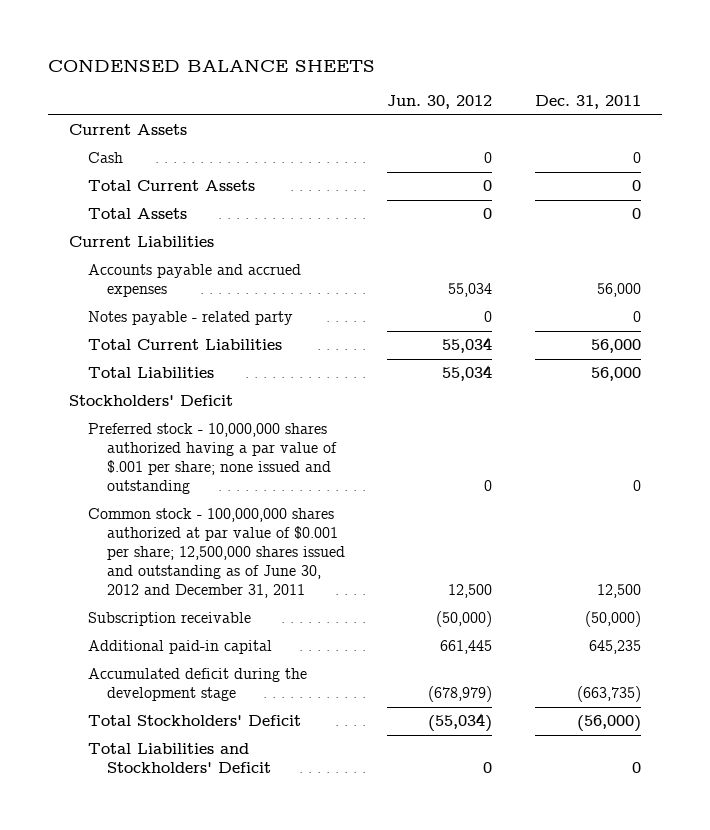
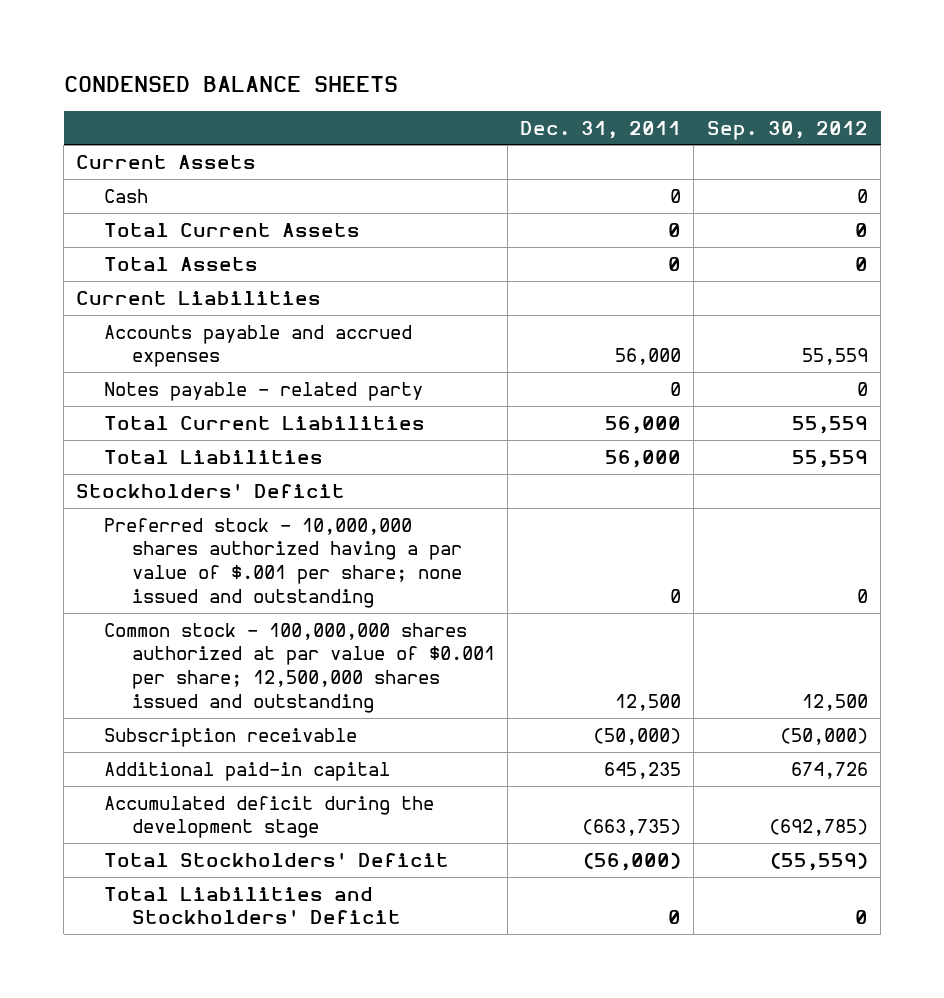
- | Jun. 30, 2012 | Dec. 31, 2011
+ | Dec. 31, 2011 | Sep. 30, 2012
- Common stock - 100,000,000 shares authorized at par value of $0.001 per share; 12,500,000 shares issued and outstanding as of June 30, 2012 and December 31, 2011 | 12,500 | 12,500
+ Common stock - 100,000,000 shares authorized at par value of $0.001 per share; 12,500,000 shares issued and outstanding | 12,500 | 12,500

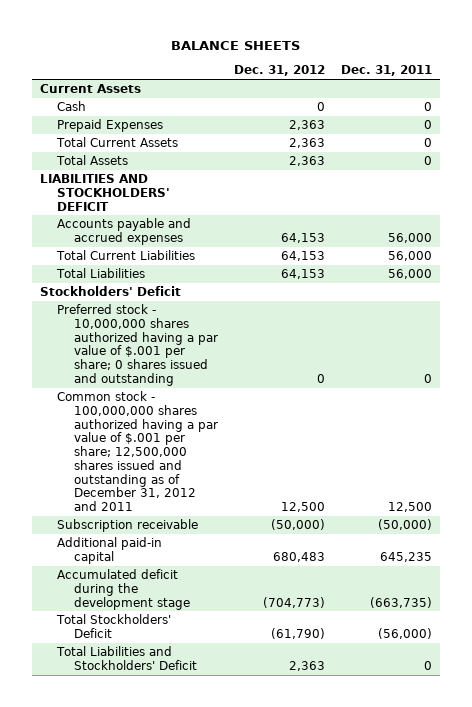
- CONDENSED BALANCE SHEETS
+ BALANCE SHEETS
- | Dec. 31, 2011 | Sep. 30, 2012
+ | Dec. 31, 2012 | Dec. 31, 2011
+ Prepaid Expenses | 2,363 | 0
- Current Liabilities
+ LIABILITIES AND STOCKHOLDERS' DEFICIT
- Notes payable - related party | 0 | 0
- Preferred stock - 10,000,000 shares authorized having a par value of $.001 per share; none issued and outstanding | 0 | 0
- Common stock - 100,000,000 shares authorized at par value of $0.001 per share; 12,500,000 shares issued and outstanding | 12,500 | 12,500
+ Preferred stock - 10,000,000 shares authorized having a par value of $.001 per share; 0 shares issued and outstanding | 0 | 0
+ Common stock - 100,000,000 shares authorized having a par value of $.001 per share; 12,500,000 shares issued and outstanding as of December 31, 2012 and 2011 | 12,500 | 12,500

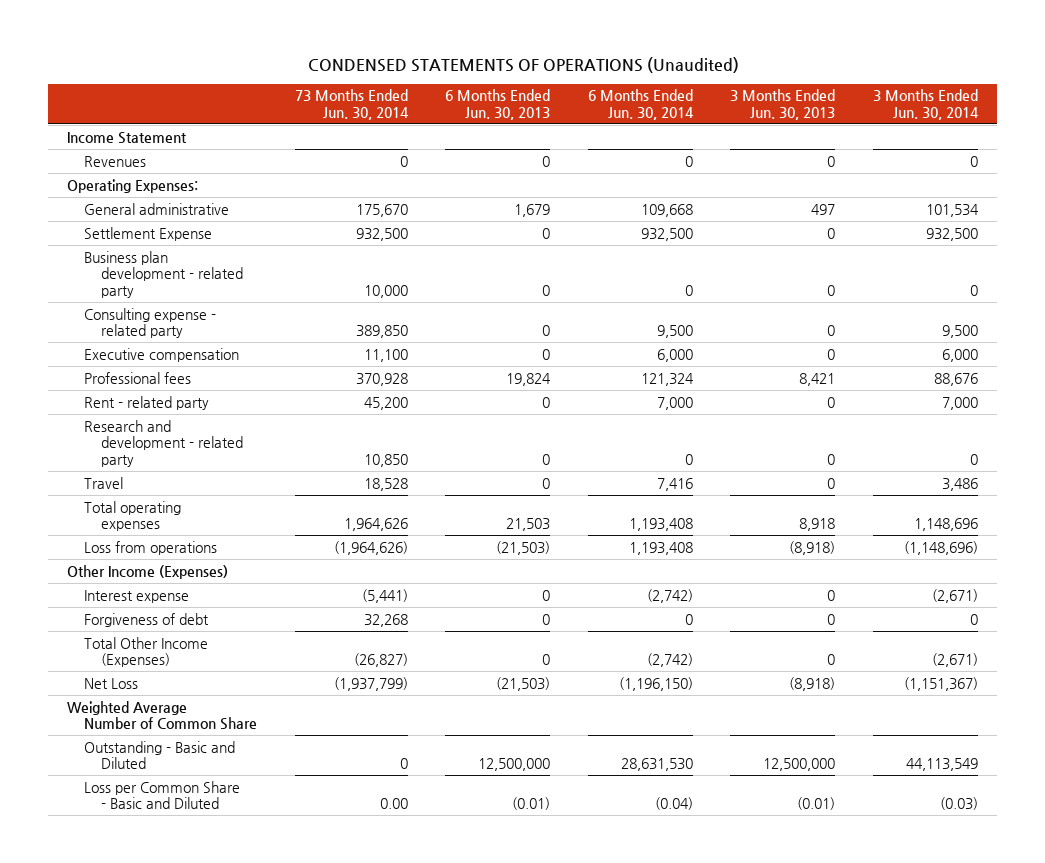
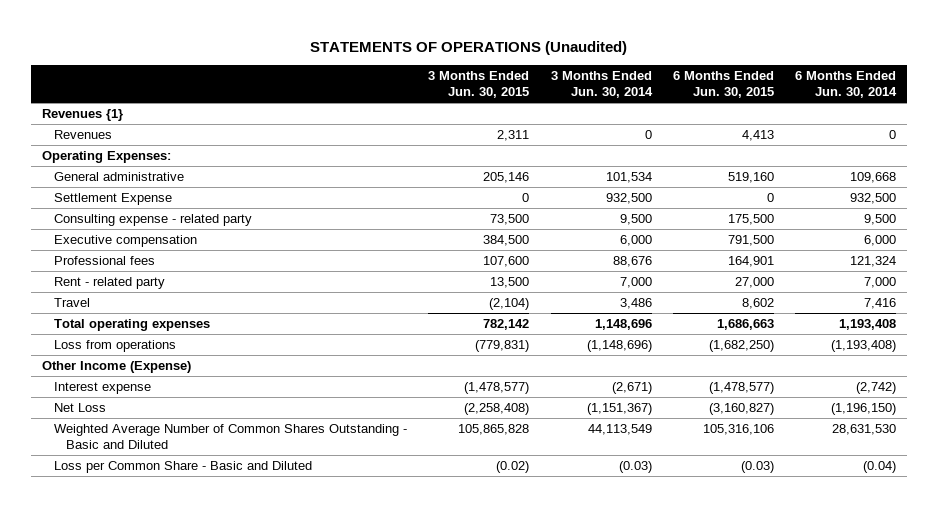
- CONDENSED STATEMENTS OF OPERATIONS (Unaudited)
+ STATEMENTS OF OPERATIONS (Unaudited)
- | 73 Months Ended Jun. 30, 2014 | 6 Months Ended Jun. 30, 2013 | 6 Months Ended Jun. 30, 2014 | 3 Months Ended Jun. 30, 2013 | 3 Months Ended Jun. 30, 2014
+ | 3 Months Ended Jun. 30, 2015 | 3 Months Ended Jun. 30, 2014 | 6 Months Ended Jun. 30, 2015 | 6 Months Ended Jun. 30, 2014
- Income Statement
+ Revenues {1}
- Business plan development - related party | 10,000 | 0 | 0 | 0 | 0
- Research and development - related party | 10,850 | 0 | 0 | 0 | 0
- Loss from operations | (1,964,626) | (21,503) | 1,193,408 | (8,918) | (1,148,696)
- Other Income (Expenses)
+ Loss from operations | (779,831) | (1,148,696) | (1,682,250) | (1,193,408)
+ Other Income (Expense)
- Forgiveness of debt | 32,268 | 0 | 0 | 0 | 0
- Total Other Income (Expenses) | (26,827) | 0 | (2,742) | 0 | (2,671)
- Weighted Average Number of Common Share
- Outstanding - Basic and Diluted | 0 | 12,500,000 | 28,631,530 | 12,500,000 | 44,113,549
+ Weighted Average Number of Common Shares Outstanding - Basic and Diluted | 105,865,828 | 44,113,549 | 105,316,106 | 28,631,530

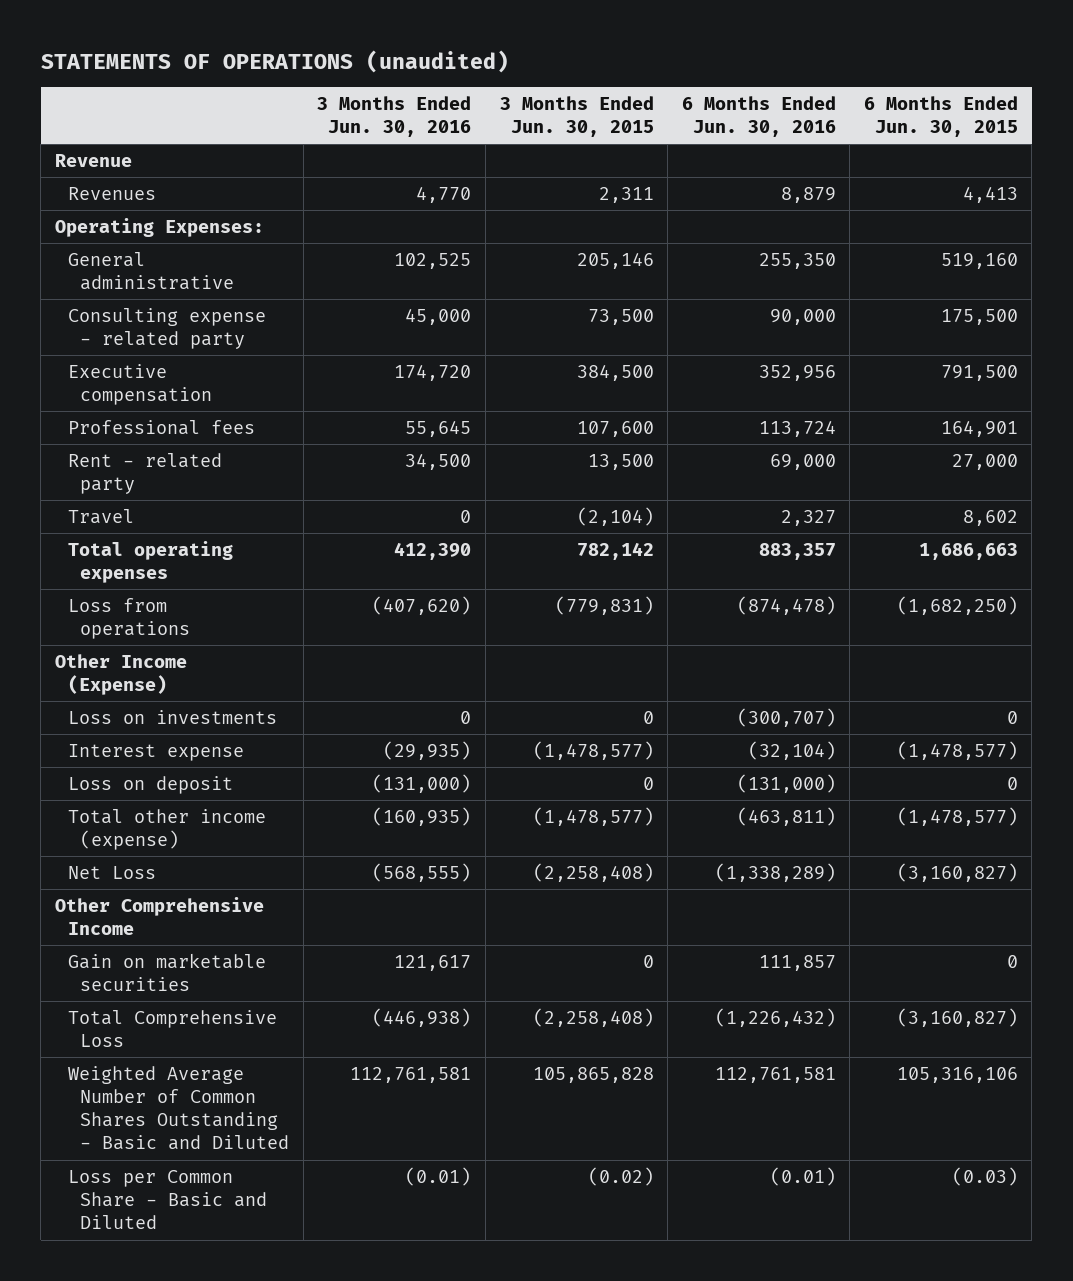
- STATEMENTS OF OPERATIONS (Unaudited)
+ STATEMENTS OF OPERATIONS (unaudited)
- | 3 Months Ended Jun. 30, 2015 | 3 Months Ended Jun. 30, 2014 | 6 Months Ended Jun. 30, 2015 | 6 Months Ended Jun. 30, 2014
+ | 3 Months Ended Jun. 30, 2016 | 3 Months Ended Jun. 30, 2015 | 6 Months Ended Jun. 30, 2016 | 6 Months Ended Jun. 30, 2015
- Revenues {1}
+ Revenue
- Settlement Expense | 0 | 932,500 | 0 | 932,500
+ Loss on investments | 0 | 0 | (300,707) | 0
+ Loss on deposit | (131,000) | 0 | (131,000) | 0
+ Total other income (expense) | (160,935) | (1,478,577) | (463,811) | (1,478,577)
+ Other Comprehensive Income
+ Gain on marketable securities | 121,617 | 0 | 111,857 | 0
+ Total Comprehensive Loss | (446,938) | (2,258,408) | (1,226,432) | (3,160,827)

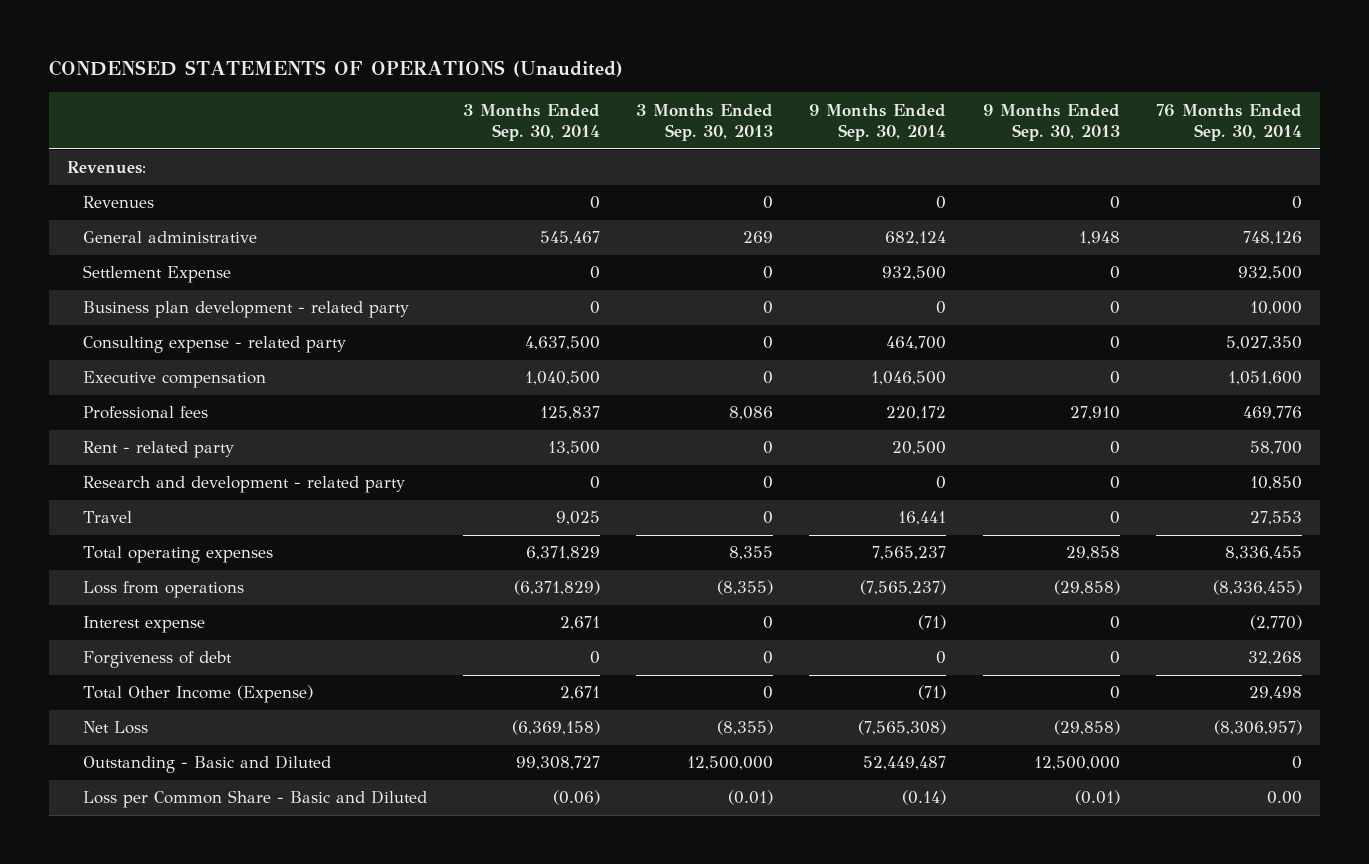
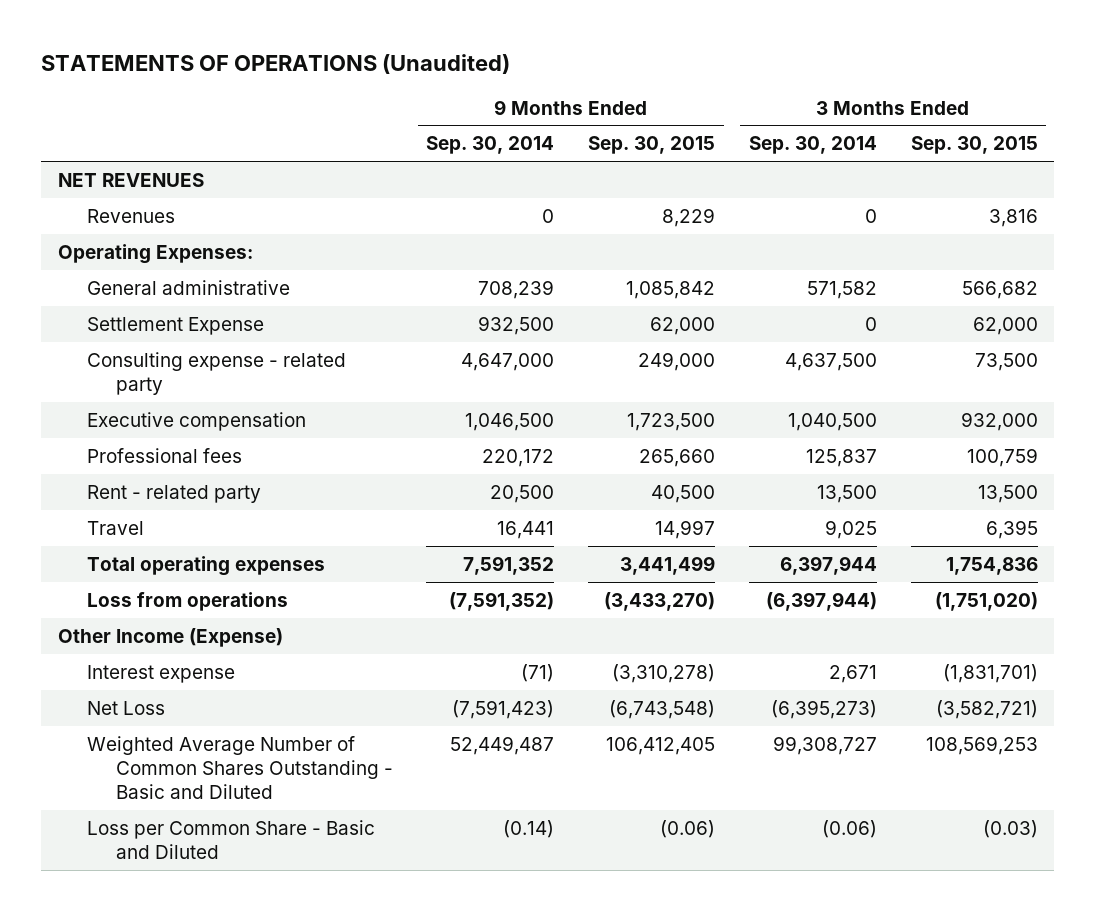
- CONDENSED STATEMENTS OF OPERATIONS (Unaudited)
+ STATEMENTS OF OPERATIONS (Unaudited)
- | 3 Months Ended Sep. 30, 2014 | 3 Months Ended Sep. 30, 2013 | 9 Months Ended Sep. 30, 2014 | 9 Months Ended Sep. 30, 2013 | 76 Months Ended Sep. 30, 2014
+ | 9 Months Ended Sep. 30, 2014 | 9 Months Ended Sep. 30, 2015 | 3 Months Ended Sep. 30, 2014 | 3 Months Ended Sep. 30, 2015
- Revenues:
+ NET REVENUES
- General administrative | 545,467 | 269 | 682,124 | 1,948 | 748,126
+ Operating Expenses:
+ General administrative | 708,239 | 1,085,842 | 571,582 | 566,682
- Business plan development - related party | 0 | 0 | 0 | 0 | 10,000
- Consulting expense - related party | 4,637,500 | 0 | 464,700 | 0 | 5,027,350
+ Consulting expense - related party | 4,647,000 | 249,000 | 4,637,500 | 73,500
- Research and development - related party | 0 | 0 | 0 | 0 | 10,850
- Total operating expenses | 6,371,829 | 8,355 | 7,565,237 | 29,858 | 8,336,455
- Loss from operations | (6,371,829) | (8,355) | (7,565,237) | (29,858) | (8,336,455)
+ Total operating expenses | 7,591,352 | 3,441,499 | 6,397,944 | 1,754,836
+ Loss from operations | (7,591,352) | (3,433,270) | (6,397,944) | (1,751,020)
+ Other Income (Expense)
- Forgiveness of debt | 0 | 0 | 0 | 0 | 32,268
- Total Other Income (Expense) | 2,671 | 0 | (71) | 0 | 29,498
- Net Loss | (6,369,158) | (8,355) | (7,565,308) | (29,858) | (8,306,957)
- Outstanding - Basic and Diluted | 99,308,727 | 12,500,000 | 52,449,487 | 12,500,000 | 0
+ Net Loss | (7,591,423) | (6,743,548) | (6,395,273) | (3,582,721)
+ Weighted Average Number of Common Shares Outstanding - Basic and Diluted | 52,449,487 | 106,412,405 | 99,308,727 | 108,569,253

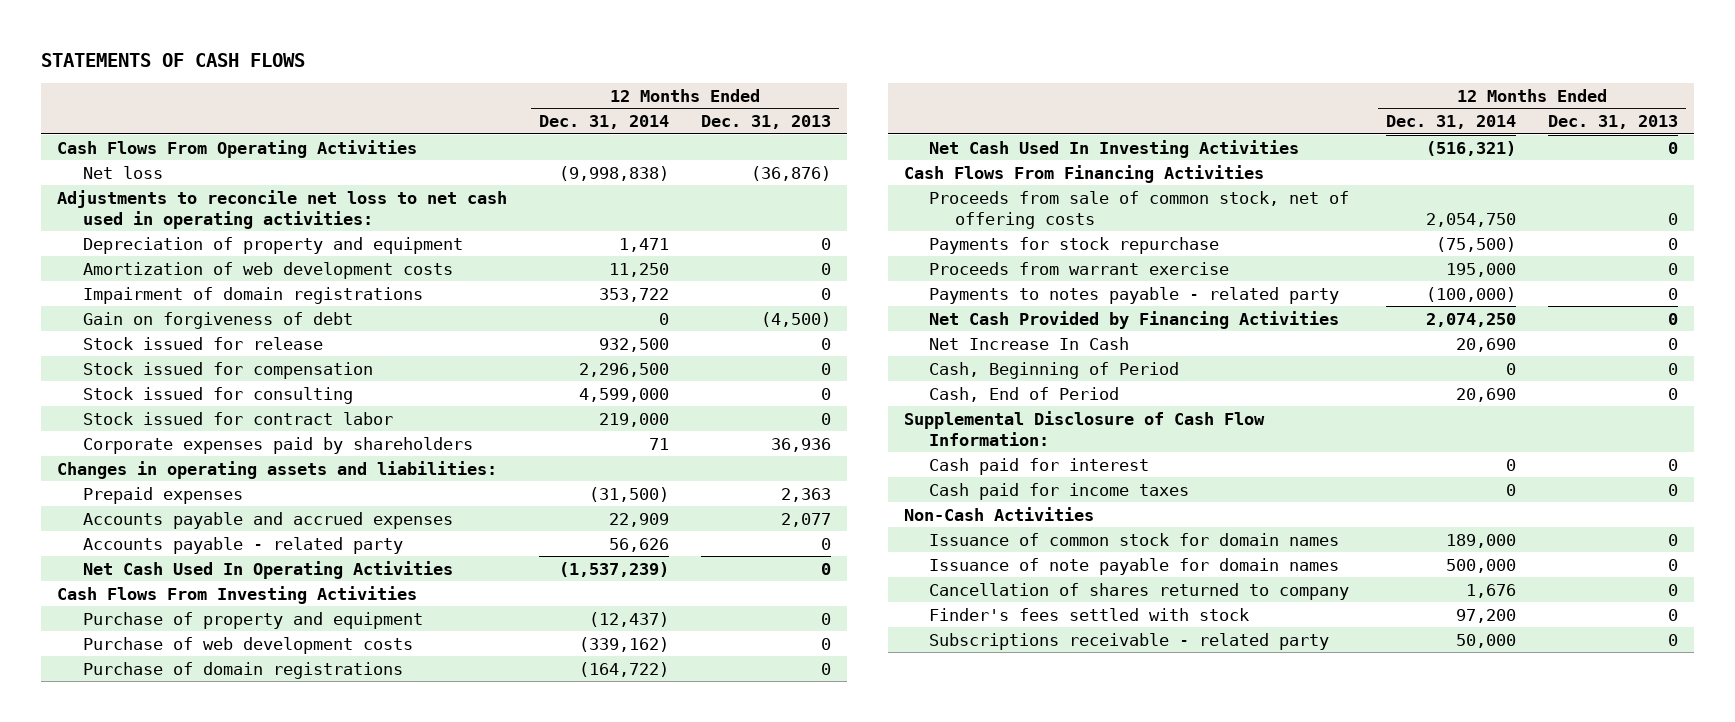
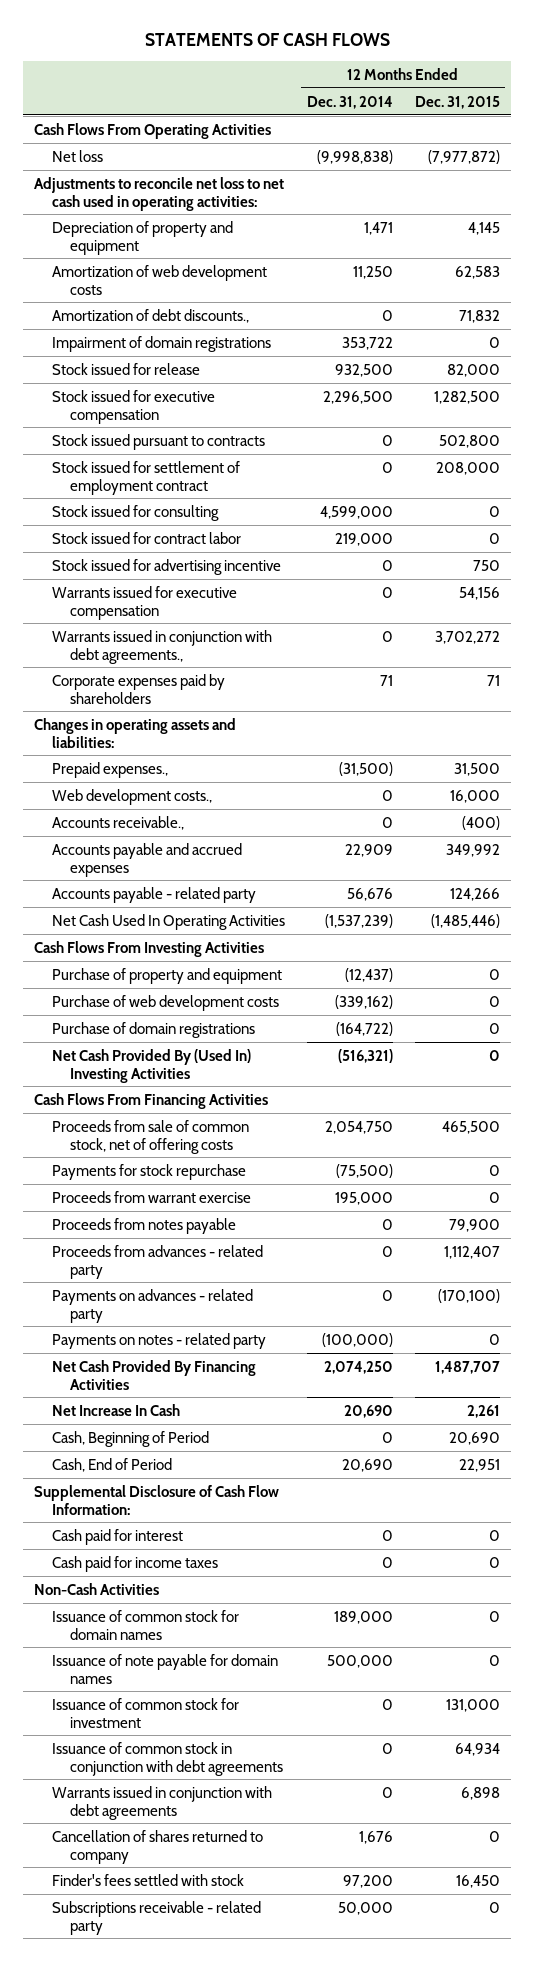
- | 12 Months Ended Dec. 31, 2014 | 12 Months Ended Dec. 31, 2013
+ | 12 Months Ended Dec. 31, 2014 | 12 Months Ended Dec. 31, 2015
+ Amortization of debt discounts., | 0 | 71,832
- Gain on forgiveness of debt | 0 | (4,500)
- Stock issued for compensation | 2,296,500 | 0
+ Stock issued for executive compensation | 2,296,500 | 1,282,500
+ Stock issued pursuant to contracts | 0 | 502,800
+ Stock issued for settlement of employment contract | 0 | 208,000
+ Stock issued for advertising incentive | 0 | 750
+ Warrants issued for executive compensation | 0 | 54,156
+ Warrants issued in conjunction with debt agreements., | 0 | 3,702,272
- Prepaid expenses | (31,500) | 2,363
+ Prepaid expenses., | (31,500) | 31,500
+ Web development costs., | 0 | 16,000
+ Accounts receivable., | 0 | (400)
- Accounts payable - related party | 56,626 | 0
+ Accounts payable - related party | 56,676 | 124,266
- Net Cash Used In Investing Activities | (516,321) | 0
+ Net Cash Provided By (Used In) Investing Activities | (516,321) | 0
- Payments to notes payable - related party | (100,000) | 0
- Net Cash Provided by Financing Activities | 2,074,250 | 0
+ Proceeds from notes payable | 0 | 79,900
+ Proceeds from advances - related party | 0 | 1,112,407
+ Payments on advances - related party | 0 | (170,100)
+ Payments on notes - related party | (100,000) | 0
+ Net Cash Provided By Financing Activities | 2,074,250 | 1,487,707
+ Issuance of common stock for investment | 0 | 131,000
+ Issuance of common stock in conjunction with debt agreements | 0 | 64,934
+ Warrants issued in conjunction with debt agreements | 0 | 6,898

